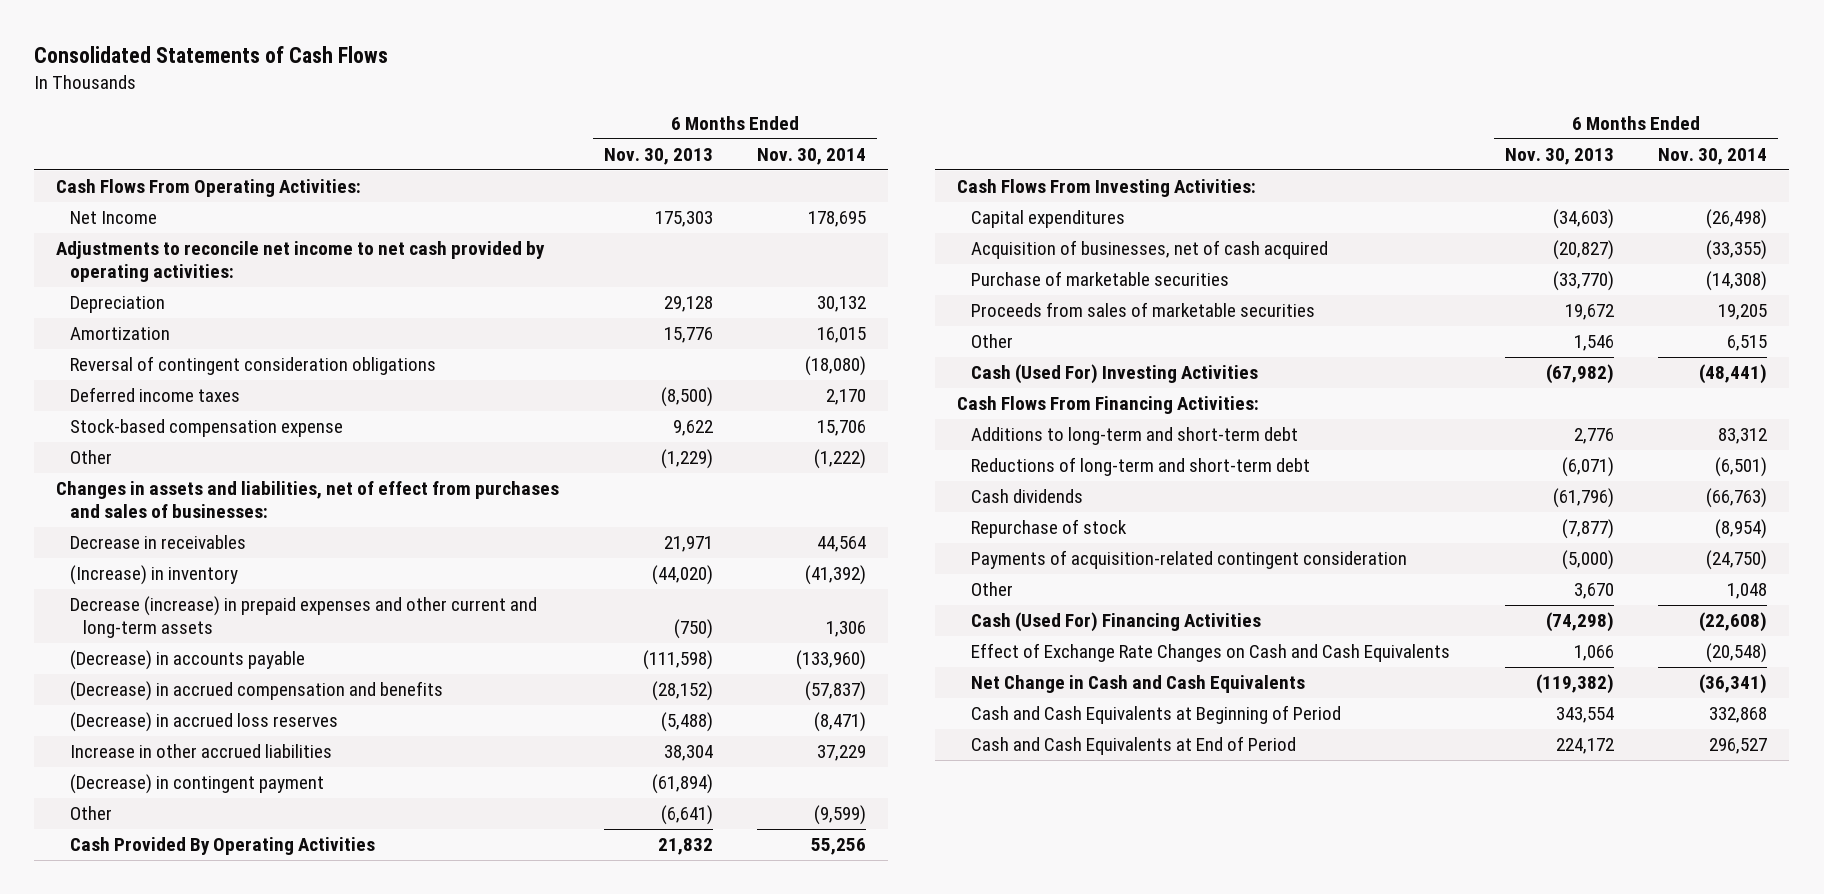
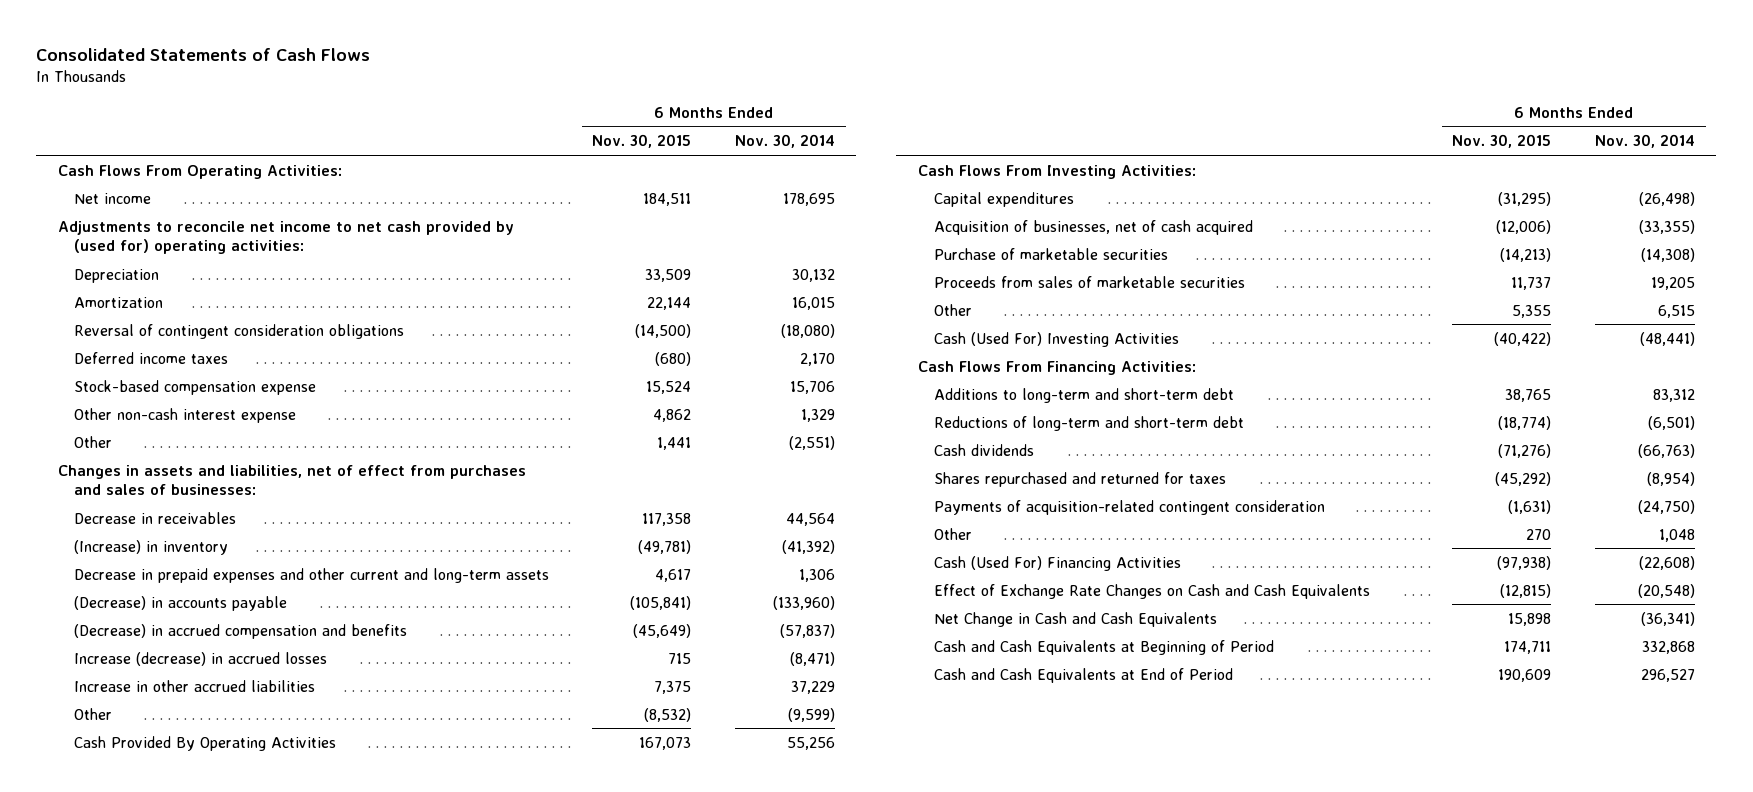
- | 6 Months Ended Nov. 30, 2013 | 6 Months Ended Nov. 30, 2014
+ | 6 Months Ended Nov. 30, 2015 | 6 Months Ended Nov. 30, 2014
- Net Income | 175,303 | 178,695
- Adjustments to reconcile net income to net cash provided by operating activities:
+ Net income | 184,511 | 178,695
+ Adjustments to reconcile net income to net cash provided by (used for) operating activities:
- Other | (1,229) | (1,222)
+ Other non-cash interest expense | 4,862 | 1,329
+ Other | 1,441 | (2,551)
- Decrease (increase) in prepaid expenses and other current and long-term assets | (750) | 1,306
+ Decrease in prepaid expenses and other current and long-term assets | 4,617 | 1,306
- (Decrease) in accrued loss reserves | (5,488) | (8,471)
+ Increase (decrease) in accrued losses | 715 | (8,471)
- (Decrease) in contingent payment | (61,894) |
- Repurchase of stock | (7,877) | (8,954)
+ Shares repurchased and returned for taxes | (45,292) | (8,954)

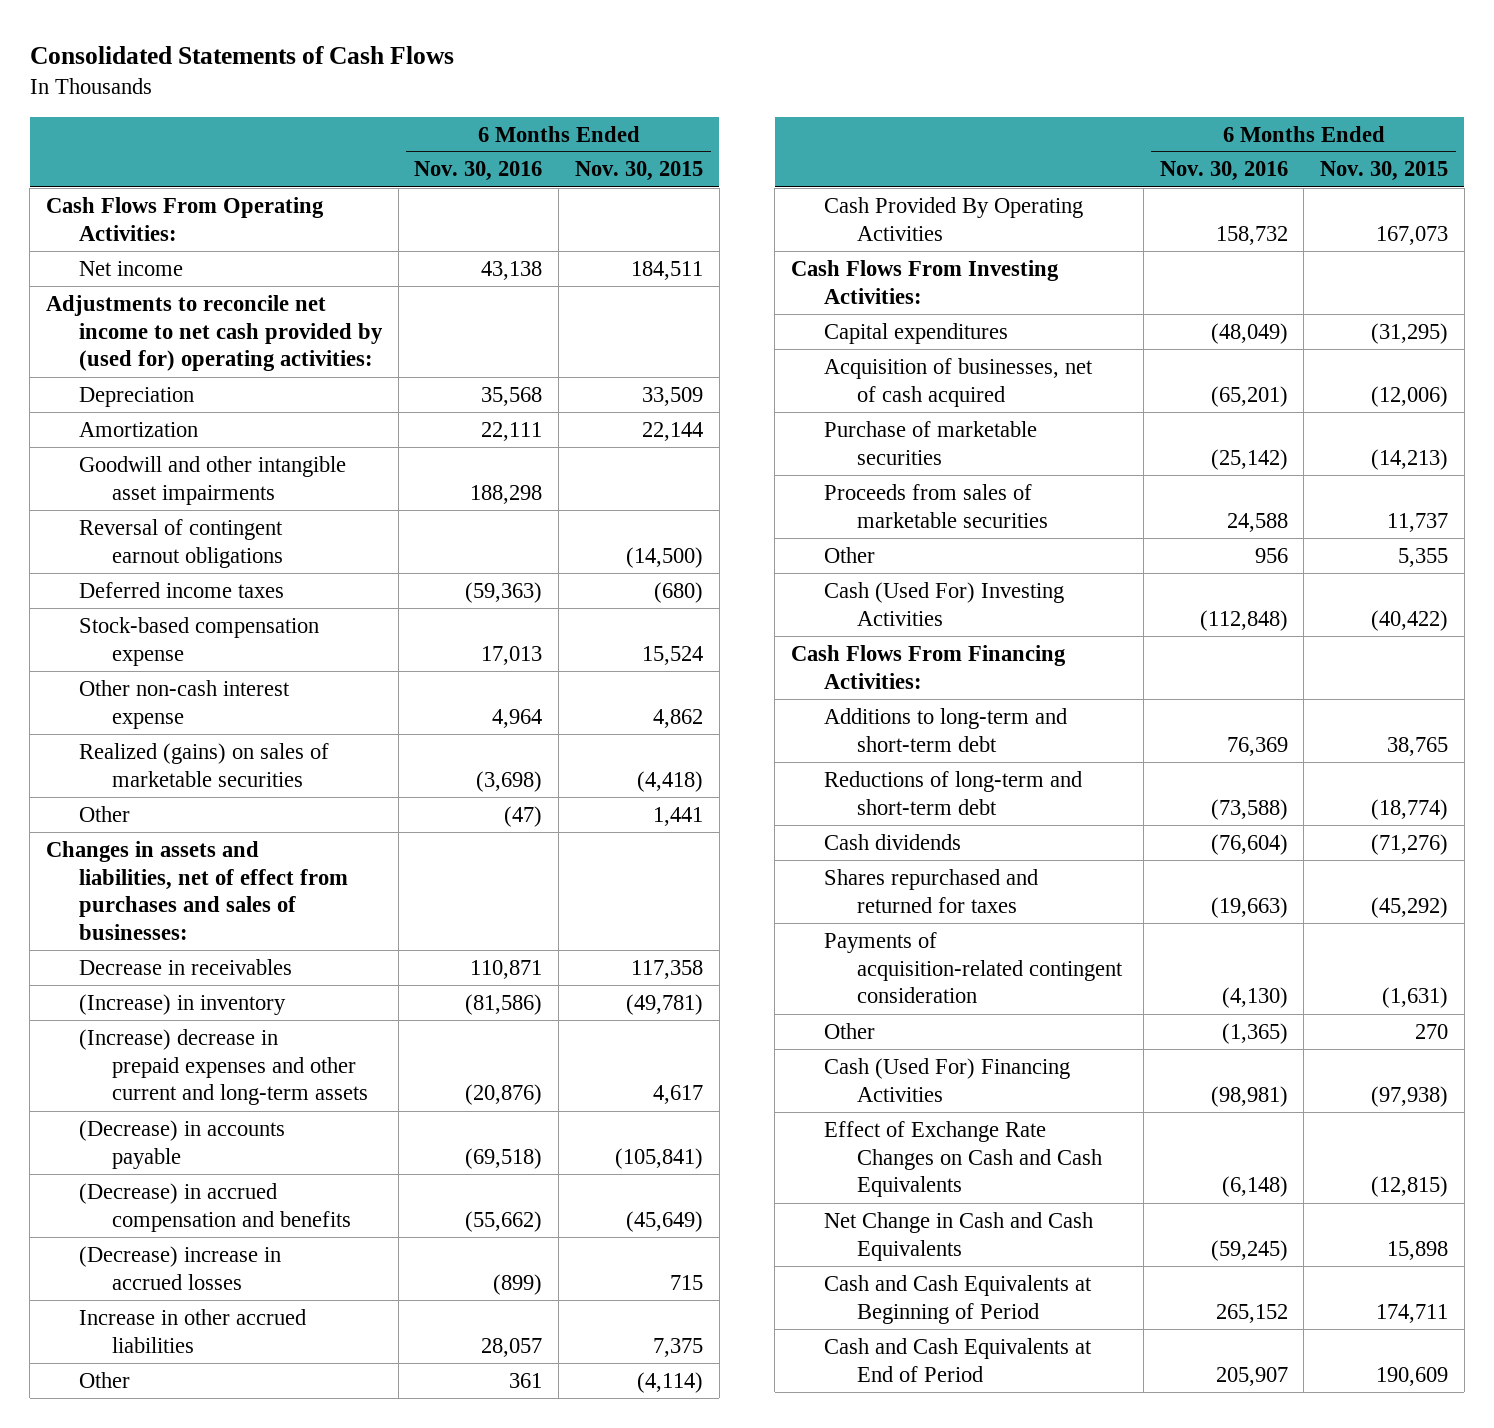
- | 6 Months Ended Nov. 30, 2015 | 6 Months Ended Nov. 30, 2014
+ | 6 Months Ended Nov. 30, 2016 | 6 Months Ended Nov. 30, 2015
- Reversal of contingent consideration obligations | (14,500) | (18,080)
+ Goodwill and other intangible asset impairments | 188,298 |
+ Reversal of contingent earnout obligations | | (14,500)
+ Realized (gains) on sales of marketable securities | (3,698) | (4,418)
- Decrease in prepaid expenses and other current and long-term assets | 4,617 | 1,306
+ (Increase) decrease in prepaid expenses and other current and long-term assets | (20,876) | 4,617
- Increase (decrease) in accrued losses | 715 | (8,471)
+ (Decrease) increase in accrued losses | (899) | 715
- Other | (8,532) | (9,599)
+ Other | 361 | (4,114)

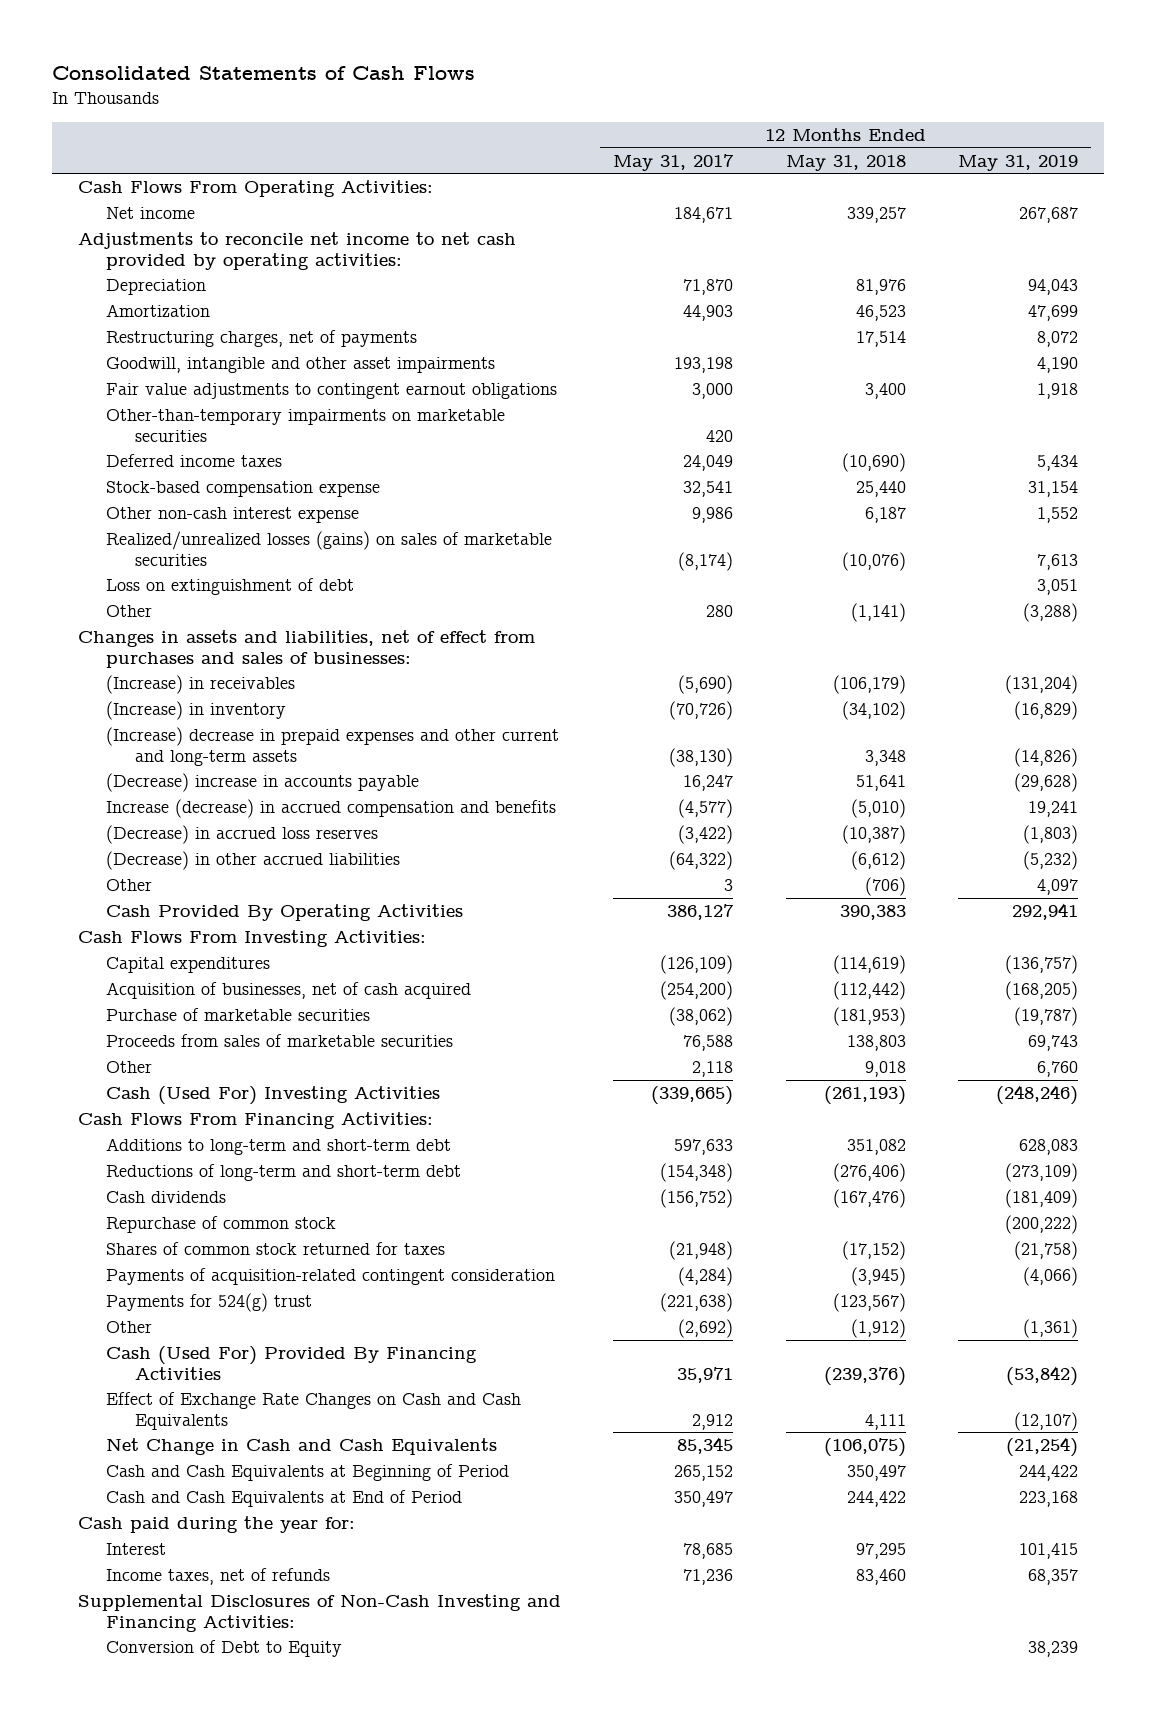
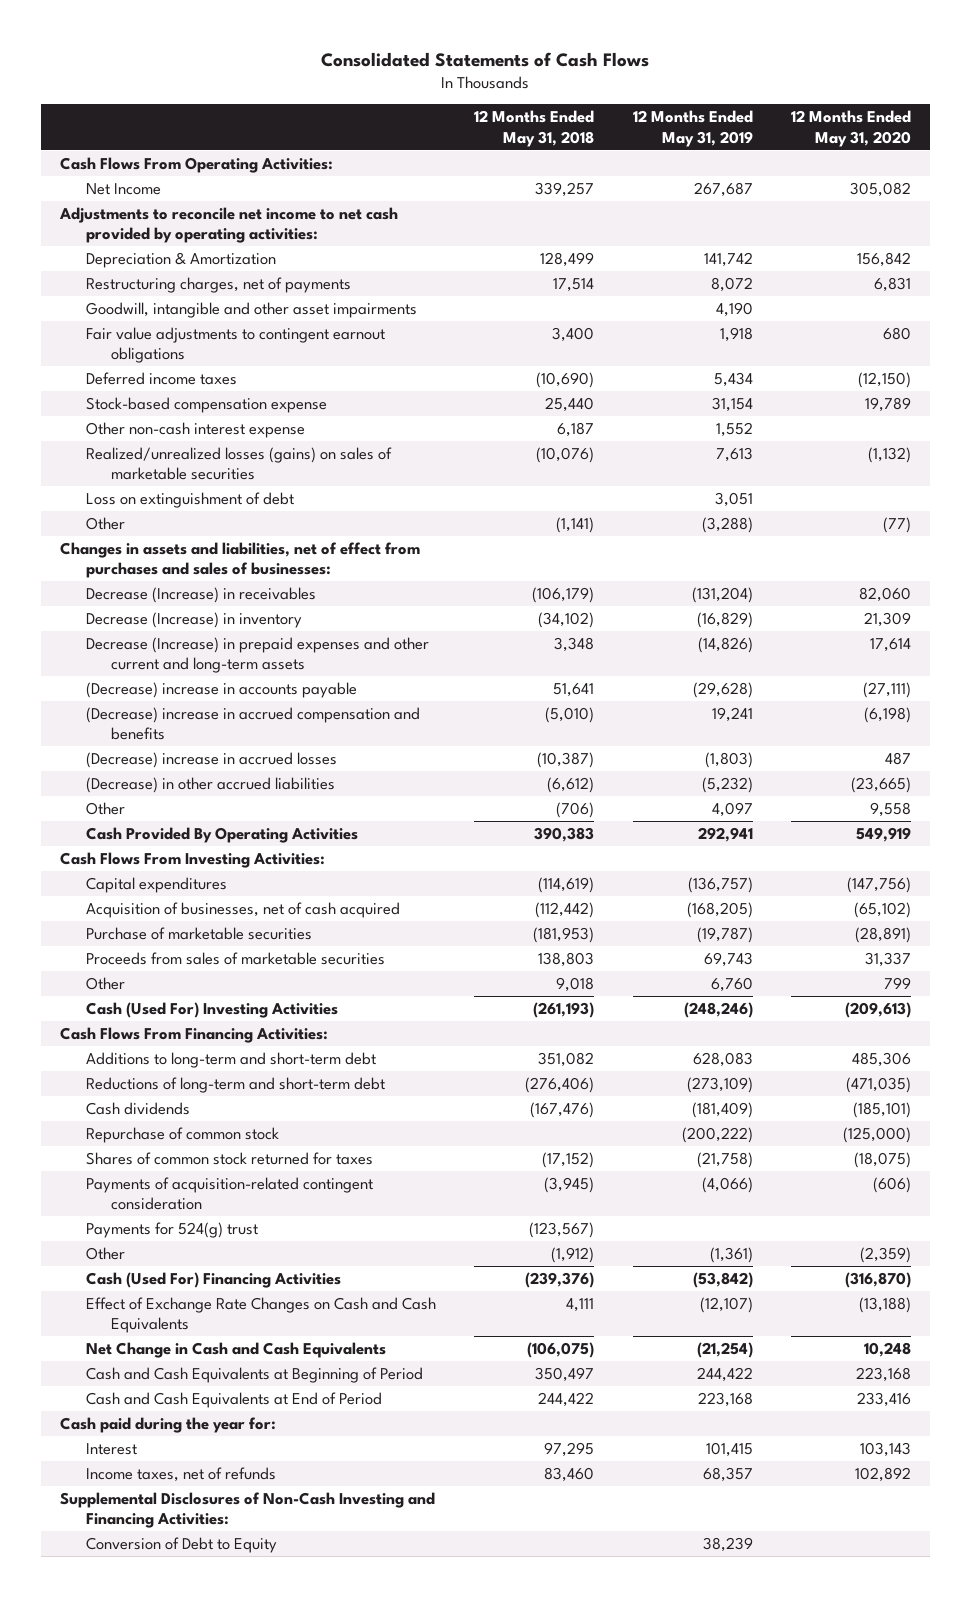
- | 12 Months Ended May 31, 2017 | 12 Months Ended May 31, 2018 | 12 Months Ended May 31, 2019
+ | 12 Months Ended May 31, 2018 | 12 Months Ended May 31, 2019 | 12 Months Ended May 31, 2020
- Net income | 184,671 | 339,257 | 267,687
+ Net Income | 339,257 | 267,687 | 305,082
- Depreciation | 71,870 | 81,976 | 94,043
- Amortization | 44,903 | 46,523 | 47,699
+ Depreciation & Amortization | 128,499 | 141,742 | 156,842
- Other-than-temporary impairments on marketable securities | 420 | |
- (Increase) in receivables | (5,690) | (106,179) | (131,204)
- (Increase) in inventory | (70,726) | (34,102) | (16,829)
- (Increase) decrease in prepaid expenses and other current and long-term assets | (38,130) | 3,348 | (14,826)
+ Decrease (Increase) in receivables | (106,179) | (131,204) | 82,060
+ Decrease (Increase) in inventory | (34,102) | (16,829) | 21,309
+ Decrease (Increase) in prepaid expenses and other current and long-term assets | 3,348 | (14,826) | 17,614
- Increase (decrease) in accrued compensation and benefits | (4,577) | (5,010) | 19,241
- (Decrease) in accrued loss reserves | (3,422) | (10,387) | (1,803)
+ (Decrease) increase in accrued compensation and benefits | (5,010) | 19,241 | (6,198)
+ (Decrease) increase in accrued losses | (10,387) | (1,803) | 487
- Cash (Used For) Provided By Financing Activities | 35,971 | (239,376) | (53,842)
+ Cash (Used For) Financing Activities | (239,376) | (53,842) | (316,870)

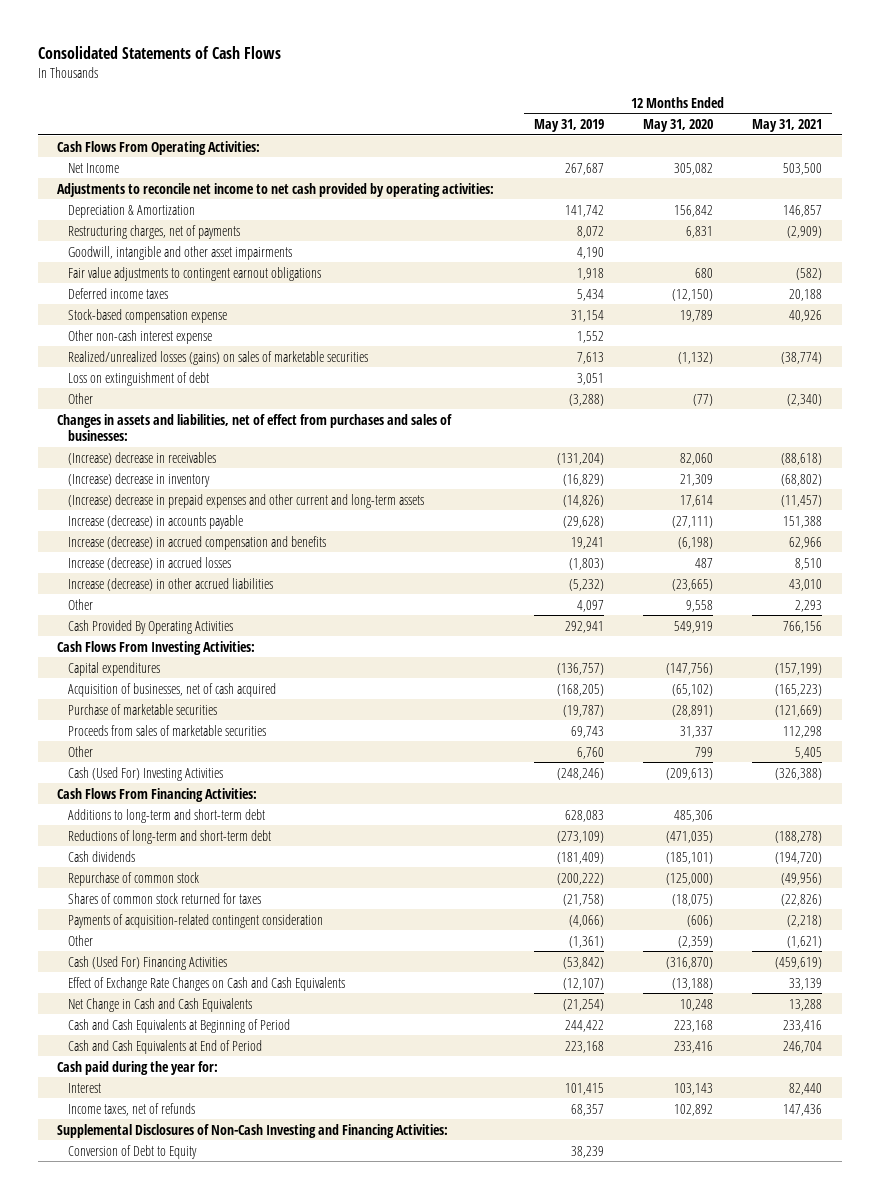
- | 12 Months Ended May 31, 2018 | 12 Months Ended May 31, 2019 | 12 Months Ended May 31, 2020
+ | 12 Months Ended May 31, 2019 | 12 Months Ended May 31, 2020 | 12 Months Ended May 31, 2021
- Decrease (Increase) in receivables | (106,179) | (131,204) | 82,060
- Decrease (Increase) in inventory | (34,102) | (16,829) | 21,309
- Decrease (Increase) in prepaid expenses and other current and long-term assets | 3,348 | (14,826) | 17,614
- (Decrease) increase in accounts payable | 51,641 | (29,628) | (27,111)
- (Decrease) increase in accrued compensation and benefits | (5,010) | 19,241 | (6,198)
- (Decrease) increase in accrued losses | (10,387) | (1,803) | 487
- (Decrease) in other accrued liabilities | (6,612) | (5,232) | (23,665)
+ (Increase) decrease in receivables | (131,204) | 82,060 | (88,618)
+ (Increase) decrease in inventory | (16,829) | 21,309 | (68,802)
+ (Increase) decrease in prepaid expenses and other current and long-term assets | (14,826) | 17,614 | (11,457)
+ Increase (decrease) in accounts payable | (29,628) | (27,111) | 151,388
+ Increase (decrease) in accrued compensation and benefits | 19,241 | (6,198) | 62,966
+ Increase (decrease) in accrued losses | (1,803) | 487 | 8,510
+ Increase (decrease) in other accrued liabilities | (5,232) | (23,665) | 43,010
- Payments for 524(g) trust | (123,567) | |

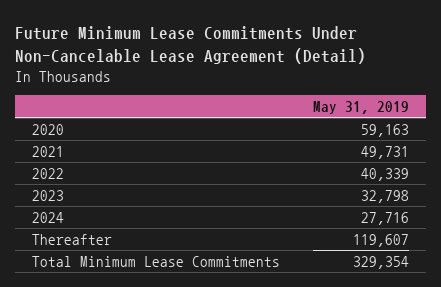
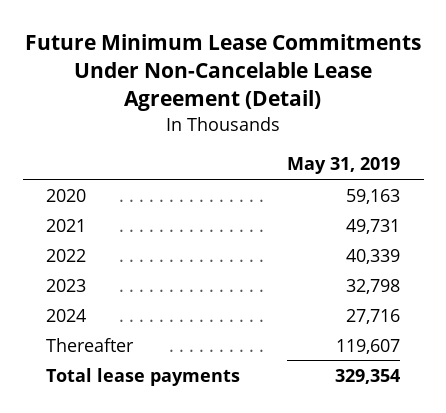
- Total Minimum Lease Commitments | 329,354
+ Total lease payments | 329,354

